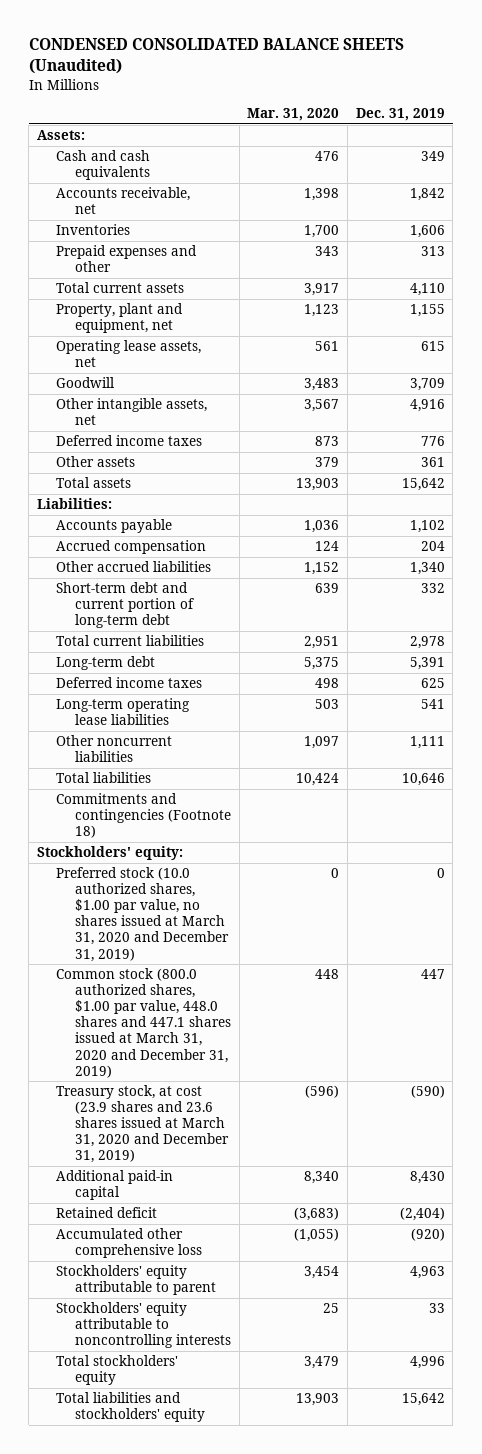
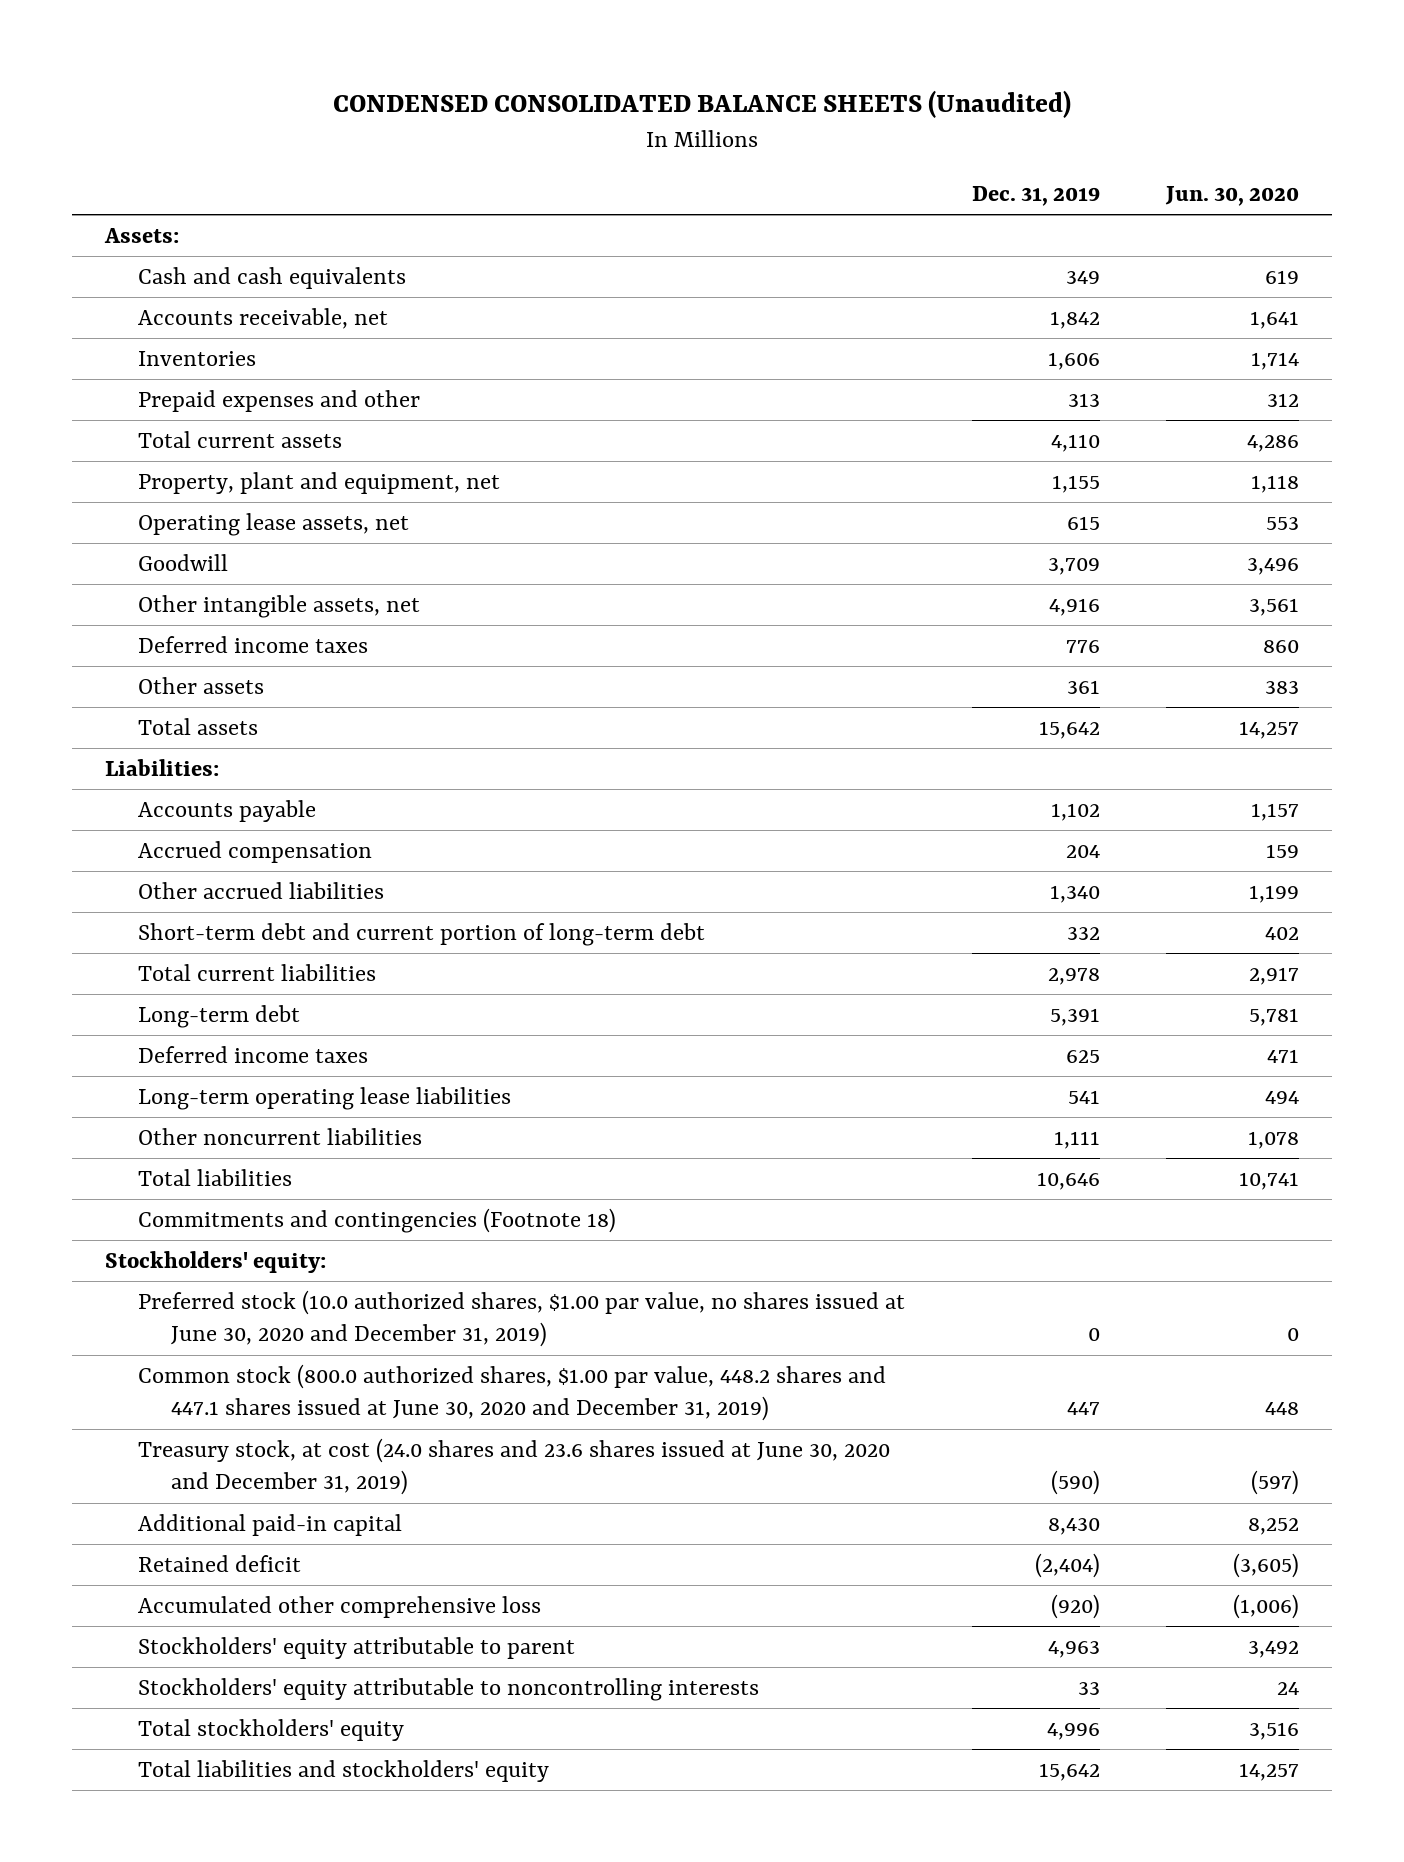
- | Mar. 31, 2020 | Dec. 31, 2019
+ | Dec. 31, 2019 | Jun. 30, 2020
- Preferred stock (10.0 authorized shares, $1.00 par value, no shares issued at March 31, 2020 and December 31, 2019) | 0 | 0
- Common stock (800.0 authorized shares, $1.00 par value, 448.0 shares and 447.1 shares issued at March 31, 2020 and December 31, 2019) | 448 | 447
- Treasury stock, at cost (23.9 shares and 23.6 shares issued at March 31, 2020 and December 31, 2019) | (596) | (590)
+ Preferred stock (10.0 authorized shares, $1.00 par value, no shares issued at June 30, 2020 and December 31, 2019) | 0 | 0
+ Common stock (800.0 authorized shares, $1.00 par value, 448.2 shares and 447.1 shares issued at June 30, 2020 and December 31, 2019) | 447 | 448
+ Treasury stock, at cost (24.0 shares and 23.6 shares issued at June 30, 2020 and December 31, 2019) | (590) | (597)

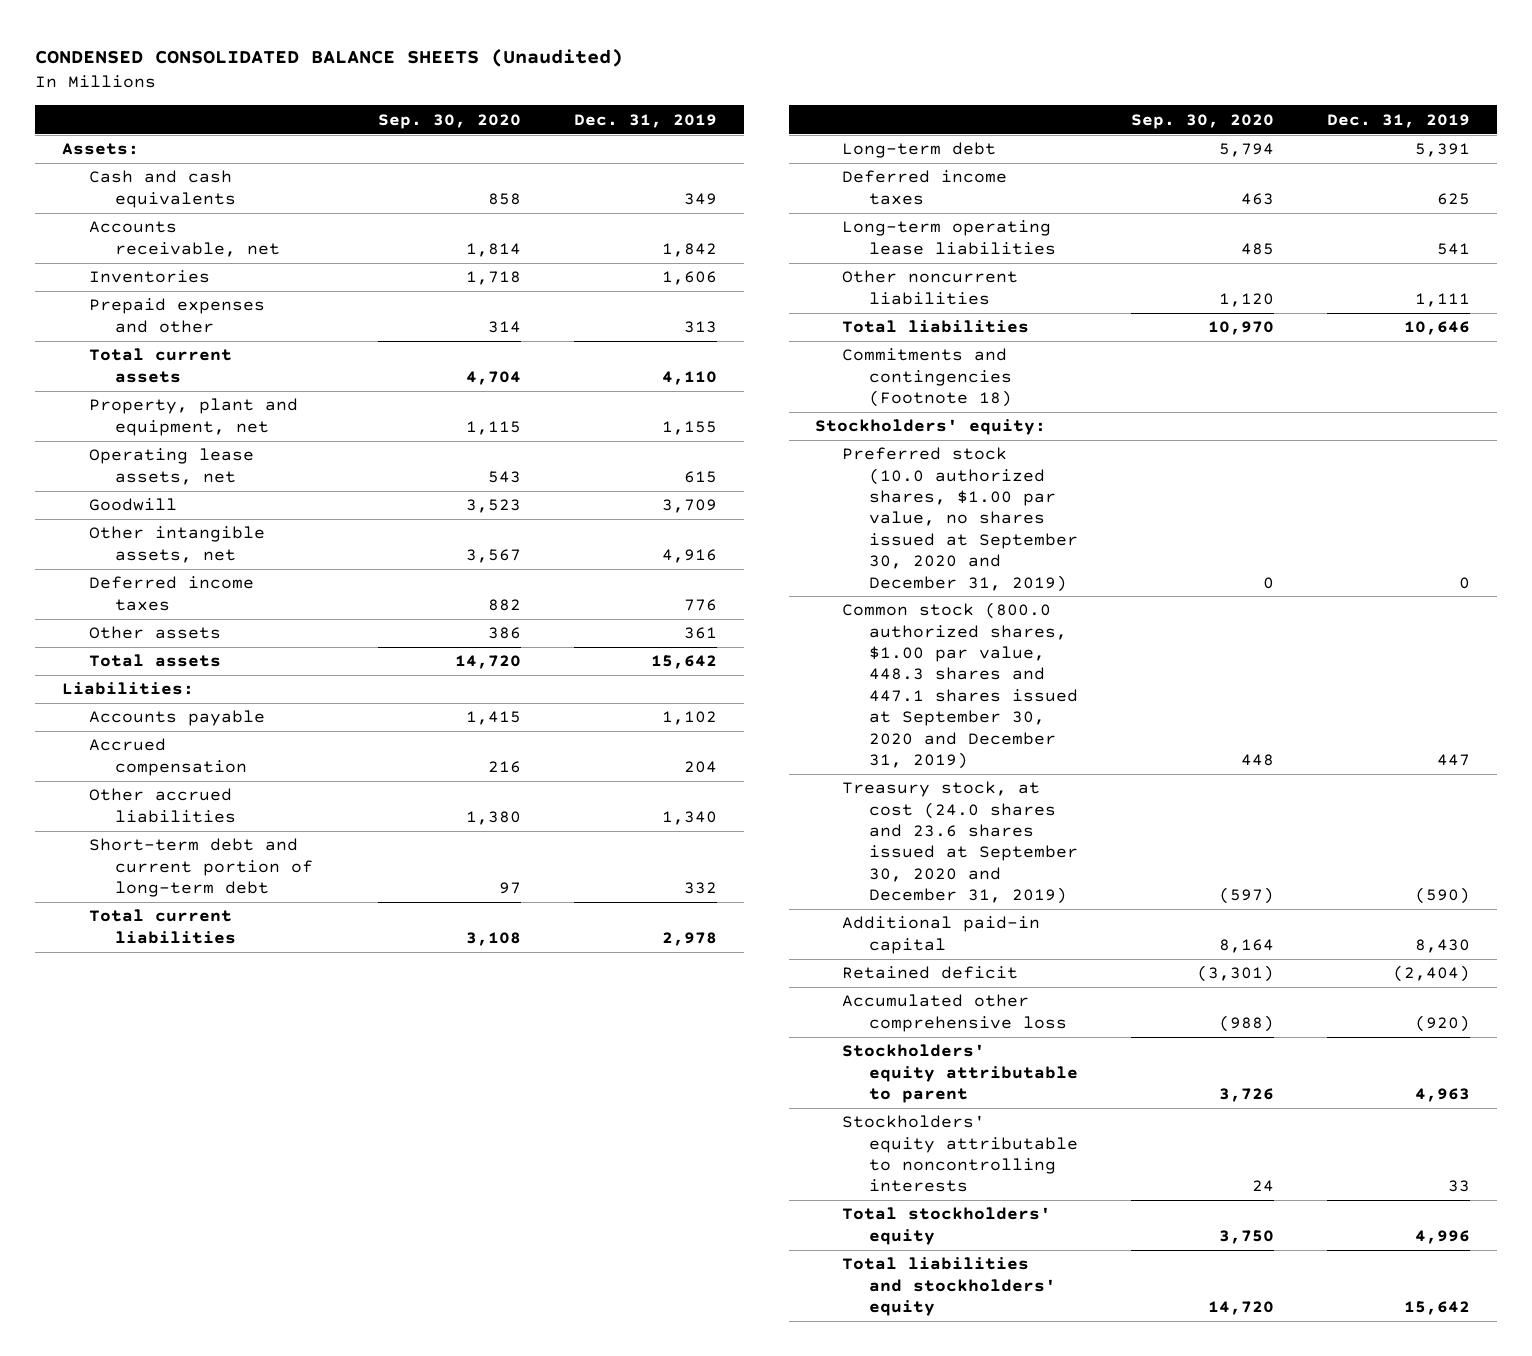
- | Dec. 31, 2019 | Jun. 30, 2020
+ | Sep. 30, 2020 | Dec. 31, 2019
- Preferred stock (10.0 authorized shares, $1.00 par value, no shares issued at June 30, 2020 and December 31, 2019) | 0 | 0
- Common stock (800.0 authorized shares, $1.00 par value, 448.2 shares and 447.1 shares issued at June 30, 2020 and December 31, 2019) | 447 | 448
- Treasury stock, at cost (24.0 shares and 23.6 shares issued at June 30, 2020 and December 31, 2019) | (590) | (597)
+ Preferred stock (10.0 authorized shares, $1.00 par value, no shares issued at September 30, 2020 and December 31, 2019) | 0 | 0
+ Common stock (800.0 authorized shares, $1.00 par value, 448.3 shares and 447.1 shares issued at September 30, 2020 and December 31, 2019) | 448 | 447
+ Treasury stock, at cost (24.0 shares and 23.6 shares issued at September 30, 2020 and December 31, 2019) | (597) | (590)

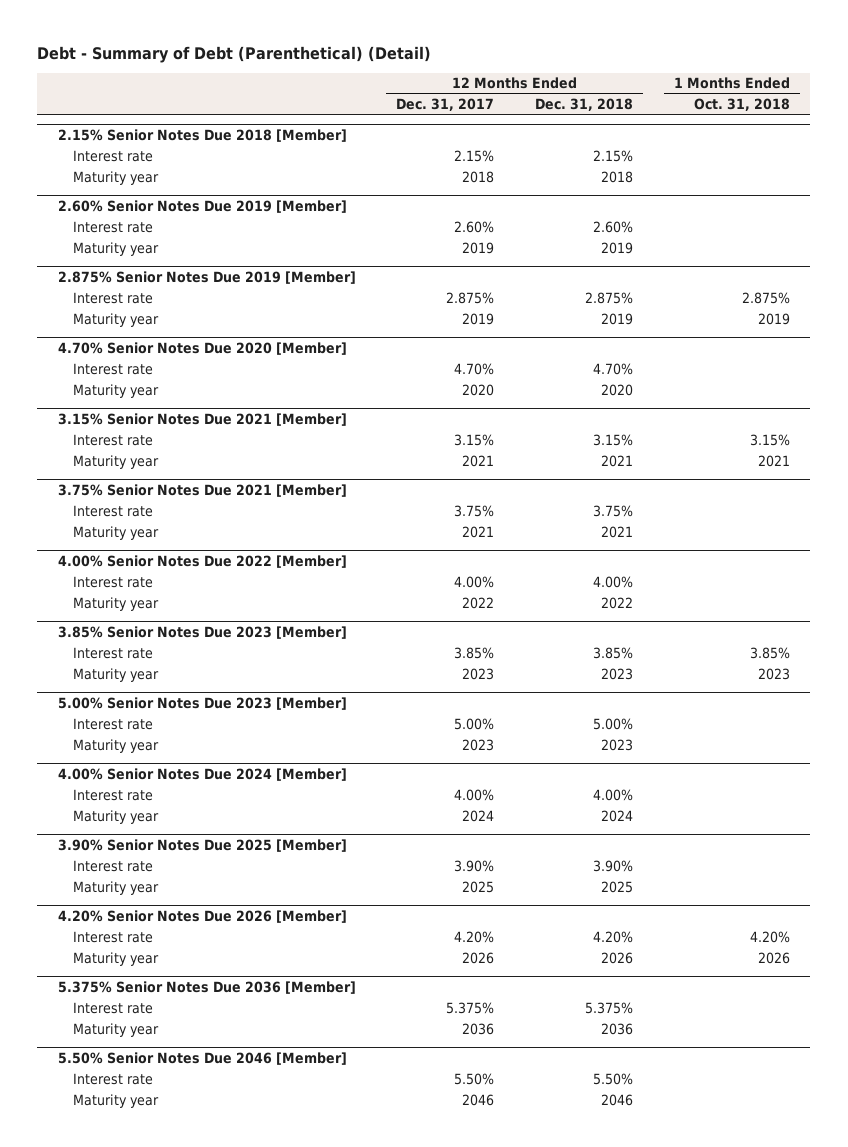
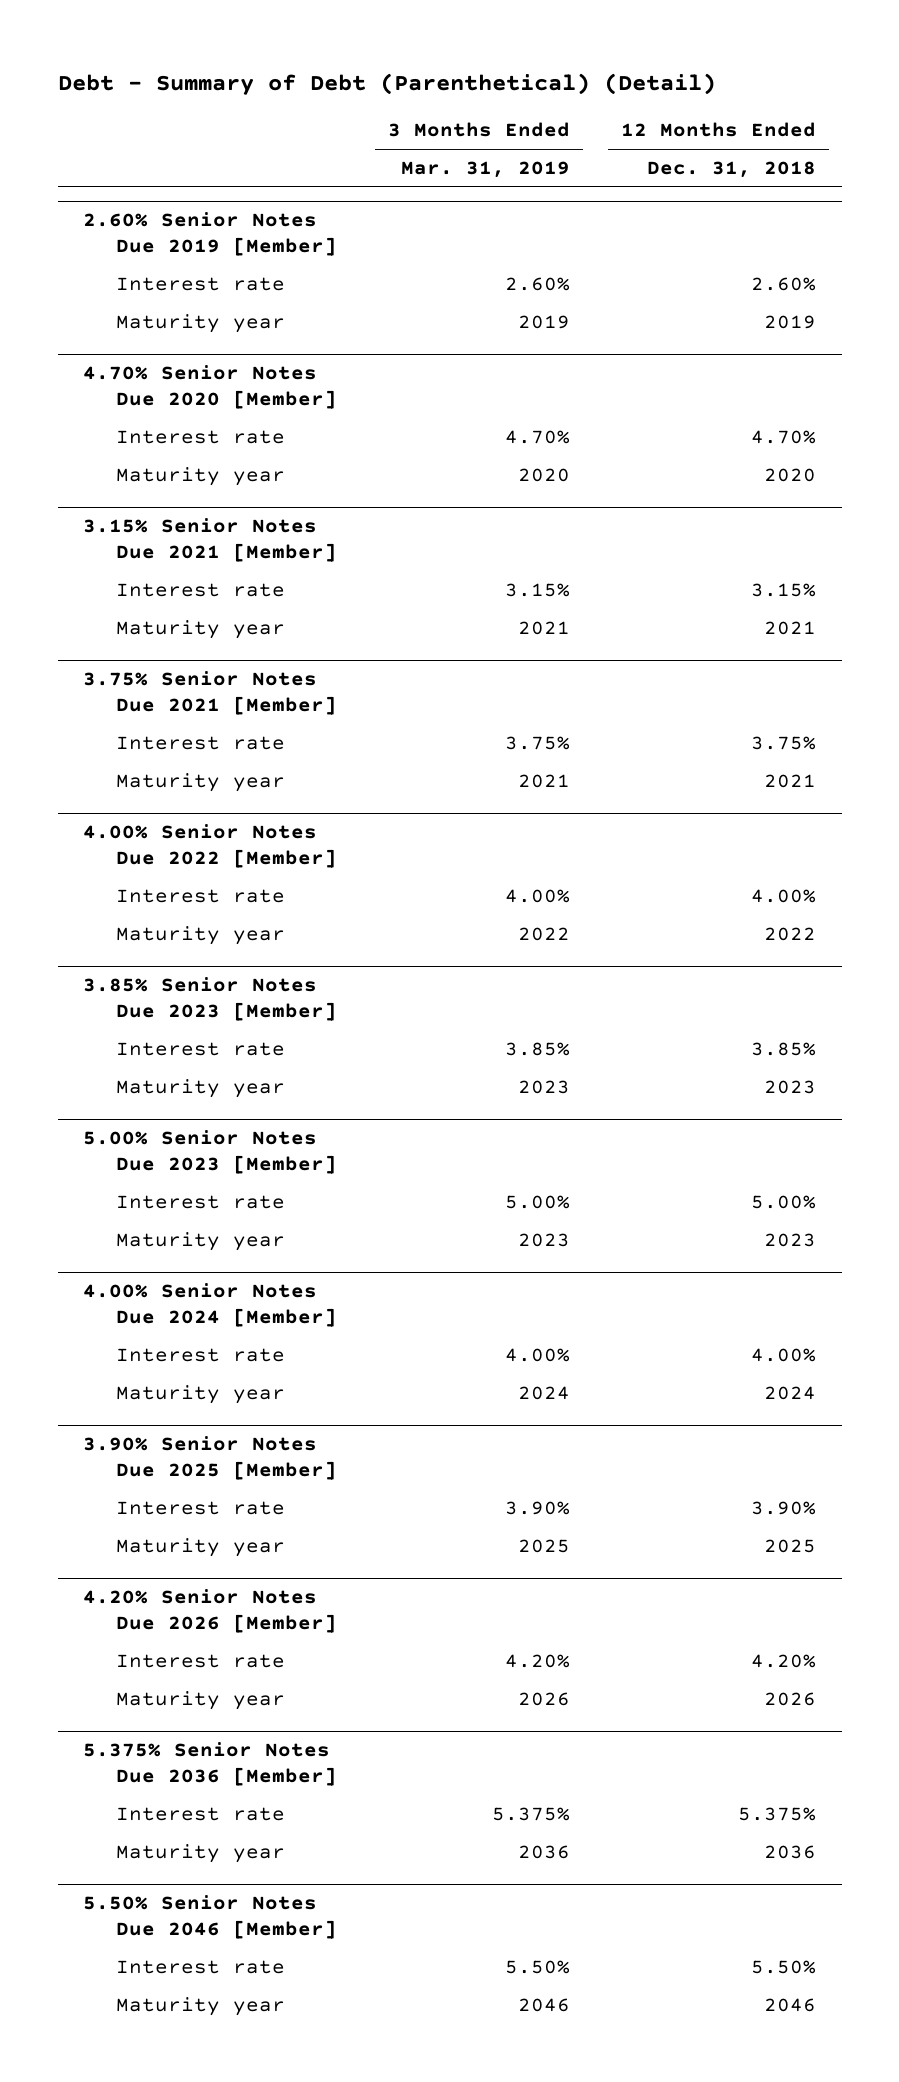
- | 12 Months Ended Dec. 31, 2017 | 12 Months Ended Dec. 31, 2018 | 1 Months Ended Oct. 31, 2018
+ | 3 Months Ended Mar. 31, 2019 | 12 Months Ended Dec. 31, 2018
- 2.15% Senior Notes Due 2018 [Member]
- Interest rate | 2.15% | 2.15% |
- Maturity year | 2018 | 2018 |
- 2.875% Senior Notes Due 2019 [Member]
- Interest rate | 2.875% | 2.875% | 2.875%
- Maturity year | 2019 | 2019 | 2019

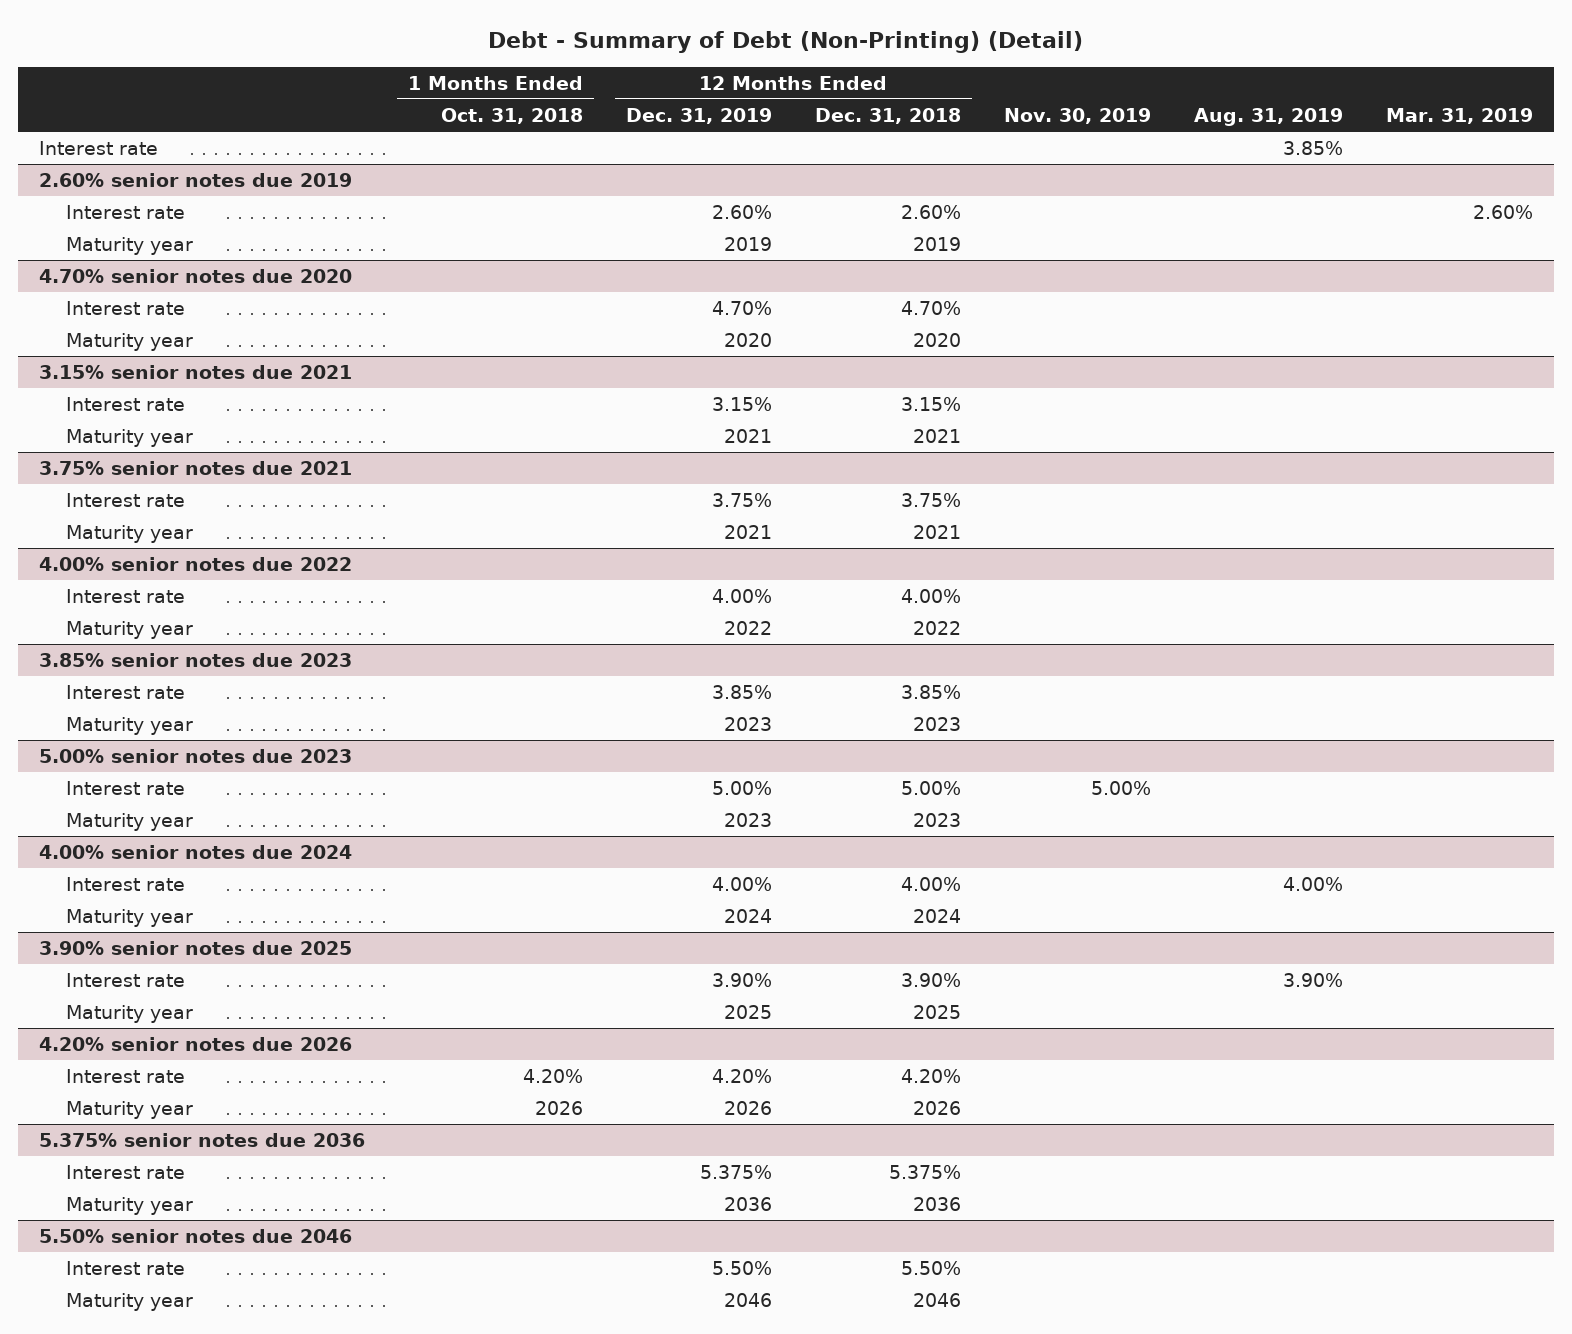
- Debt - Summary of Debt (Parenthetical) (Detail)
+ Debt - Summary of Debt (Non-Printing) (Detail)
- | 3 Months Ended Mar. 31, 2019 | 12 Months Ended Dec. 31, 2018
+ | 1 Months Ended Oct. 31, 2018 | 12 Months Ended Dec. 31, 2019 | 12 Months Ended Dec. 31, 2018 | Nov. 30, 2019 | Aug. 31, 2019 | Mar. 31, 2019
- 2.60% Senior Notes Due 2019 [Member]
+ Interest rate | | | | | 3.85% |
+ 2.60% senior notes due 2019
- 4.70% Senior Notes Due 2020 [Member]
+ 4.70% senior notes due 2020
- 3.15% Senior Notes Due 2021 [Member]
+ 3.15% senior notes due 2021
- 3.75% Senior Notes Due 2021 [Member]
+ 3.75% senior notes due 2021
- 4.00% Senior Notes Due 2022 [Member]
+ 4.00% senior notes due 2022
- 3.85% Senior Notes Due 2023 [Member]
+ 3.85% senior notes due 2023
- 5.00% Senior Notes Due 2023 [Member]
+ 5.00% senior notes due 2023
- 4.00% Senior Notes Due 2024 [Member]
+ 4.00% senior notes due 2024
- 3.90% Senior Notes Due 2025 [Member]
+ 3.90% senior notes due 2025
- 4.20% Senior Notes Due 2026 [Member]
+ 4.20% senior notes due 2026
- 5.375% Senior Notes Due 2036 [Member]
+ 5.375% senior notes due 2036
- 5.50% Senior Notes Due 2046 [Member]
+ 5.50% senior notes due 2046

